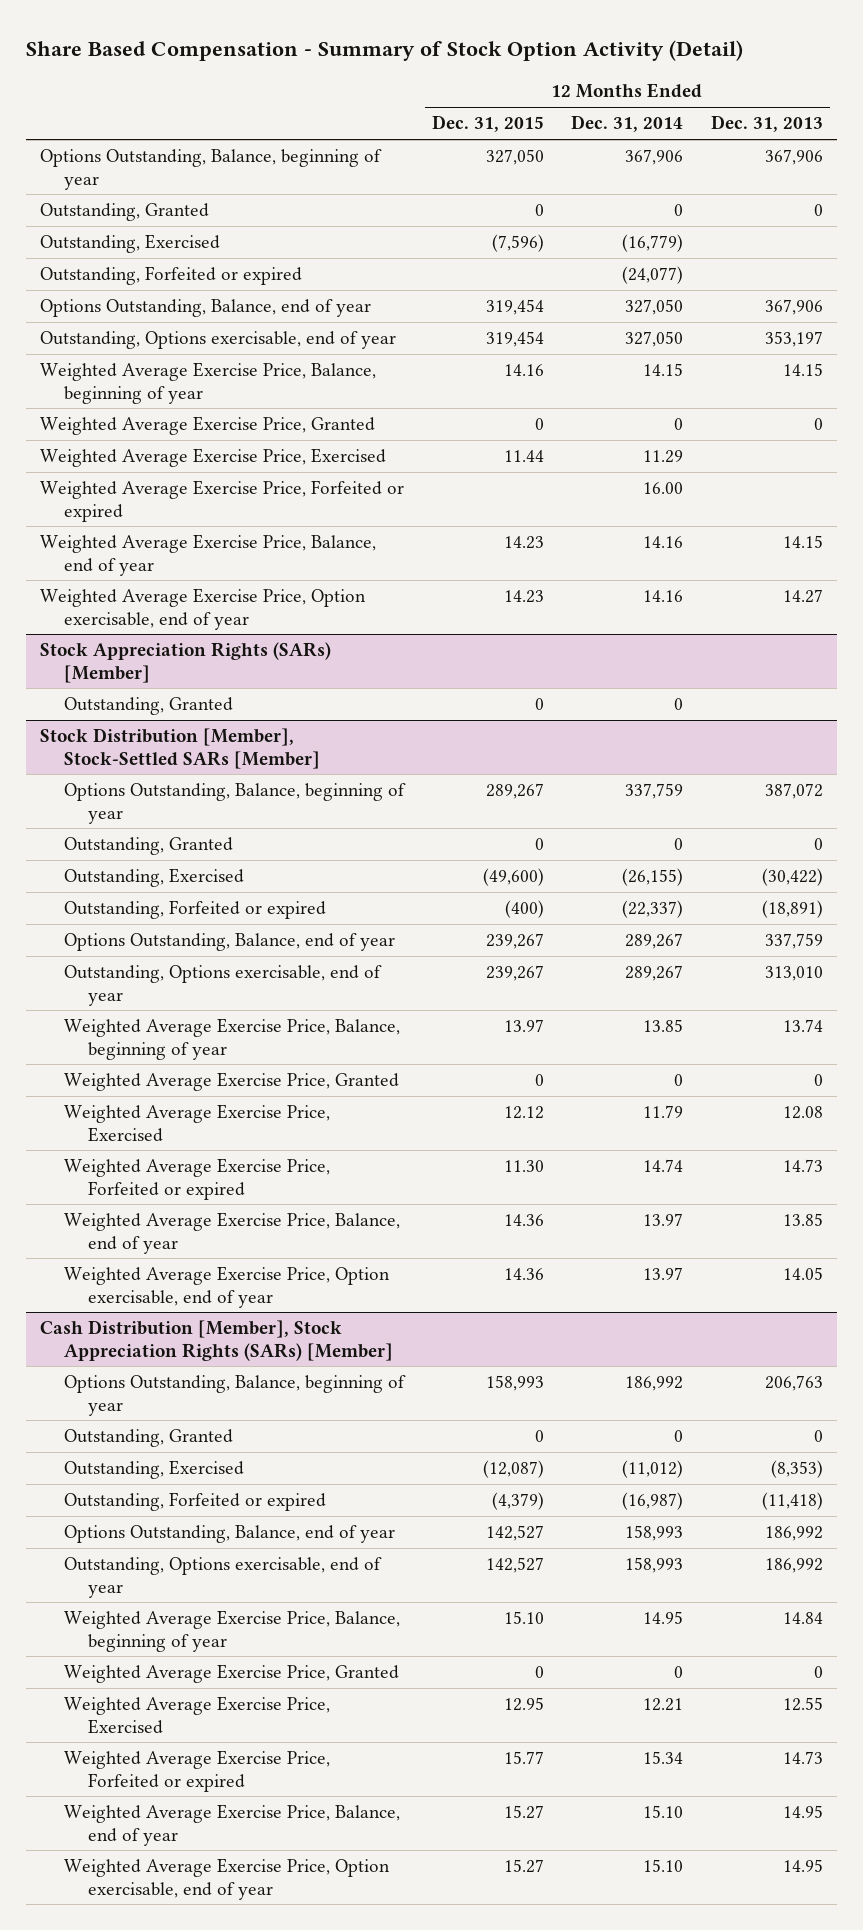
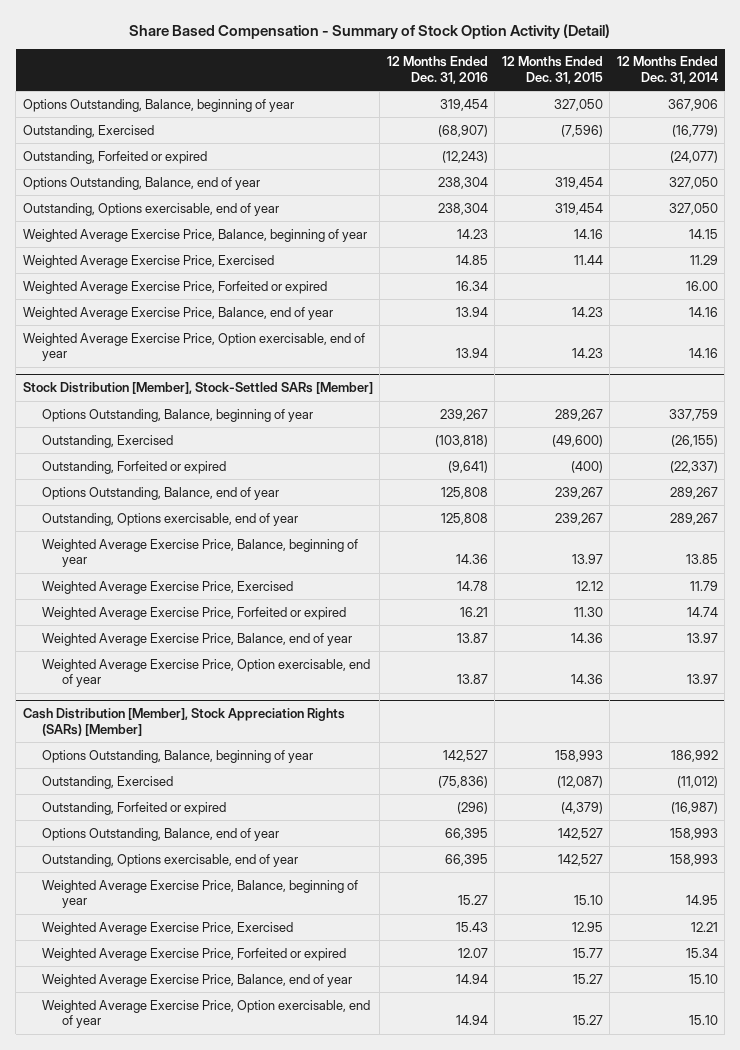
- | 12 Months Ended Dec. 31, 2015 | 12 Months Ended Dec. 31, 2014 | 12 Months Ended Dec. 31, 2013
+ | 12 Months Ended Dec. 31, 2016 | 12 Months Ended Dec. 31, 2015 | 12 Months Ended Dec. 31, 2014
- Outstanding, Granted | 0 | 0 | 0
- Weighted Average Exercise Price, Granted | 0 | 0 | 0
- Stock Appreciation Rights (SARs) [Member]
- Outstanding, Granted | 0 | 0 |
@ Stock Distribution [Member], Stock-Settled SARs [Member]
- Outstanding, Granted | 0 | 0 | 0
- Weighted Average Exercise Price, Granted | 0 | 0 | 0
@ Cash Distribution [Member], Stock Appreciation Rights (SARs) [Member]
- Outstanding, Granted | 0 | 0 | 0
- Weighted Average Exercise Price, Granted | 0 | 0 | 0

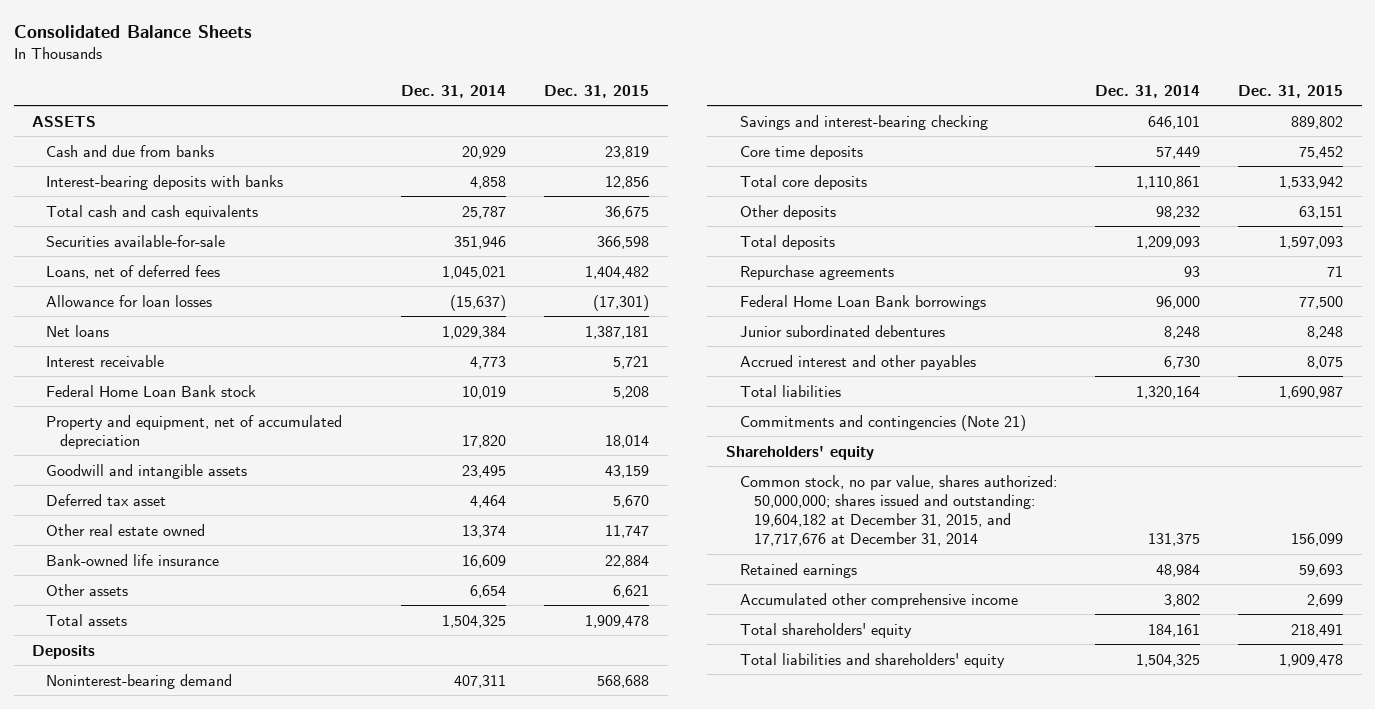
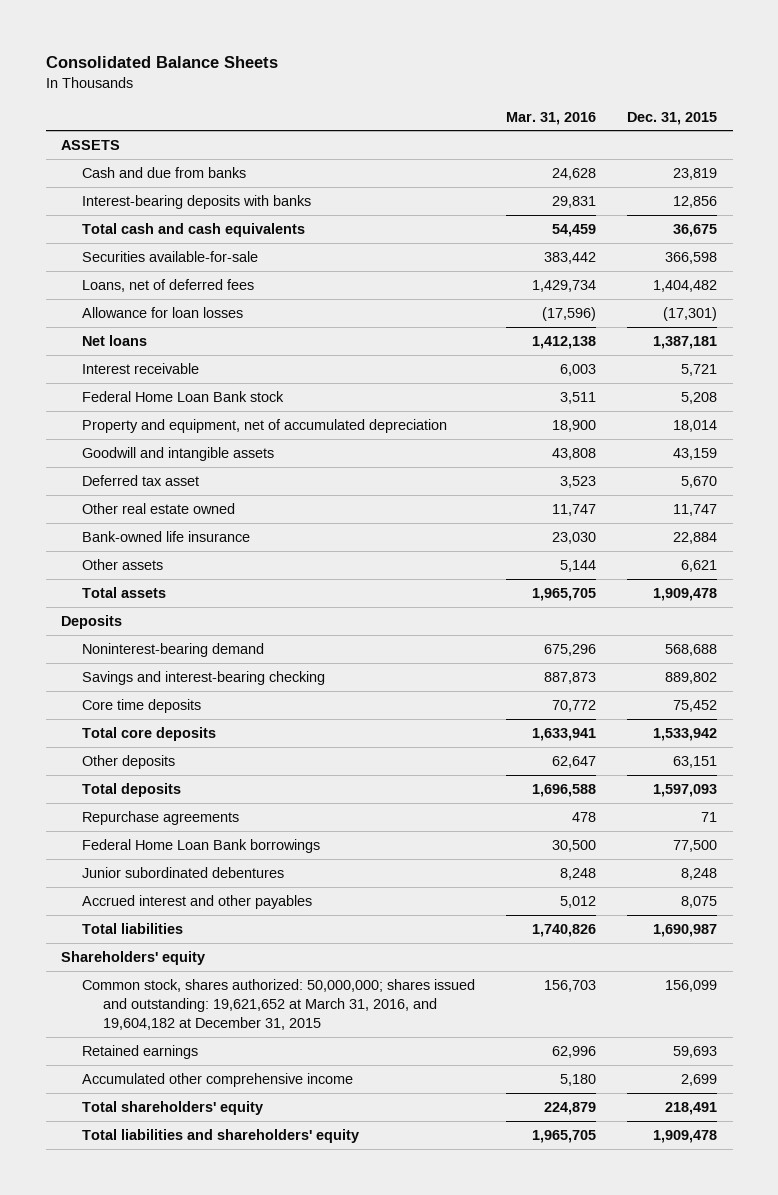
- | Dec. 31, 2014 | Dec. 31, 2015
+ | Mar. 31, 2016 | Dec. 31, 2015
- Commitments and contingencies (Note 21)
- Common stock, no par value, shares authorized: 50,000,000; shares issued and outstanding: 19,604,182 at December 31, 2015, and 17,717,676 at December 31, 2014 | 131,375 | 156,099
+ Common stock, shares authorized: 50,000,000; shares issued and outstanding: 19,621,652 at March 31, 2016, and 19,604,182 at December 31, 2015 | 156,703 | 156,099

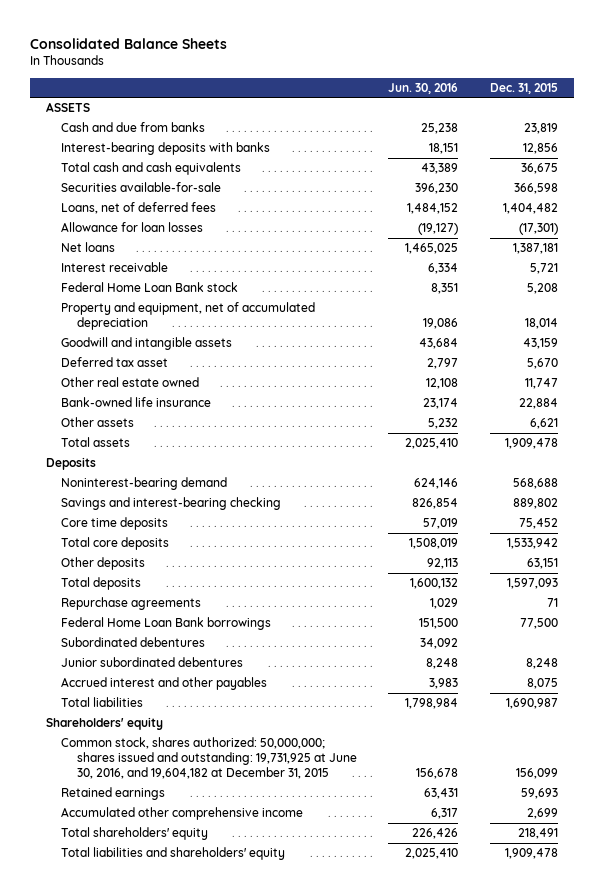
- | Mar. 31, 2016 | Dec. 31, 2015
+ | Jun. 30, 2016 | Dec. 31, 2015
+ Subordinated debentures | 34,092 |
- Common stock, shares authorized: 50,000,000; shares issued and outstanding: 19,621,652 at March 31, 2016, and 19,604,182 at December 31, 2015 | 156,703 | 156,099
+ Common stock, shares authorized: 50,000,000; shares issued and outstanding: 19,731,925 at June 30, 2016, and 19,604,182 at December 31, 2015 | 156,678 | 156,099

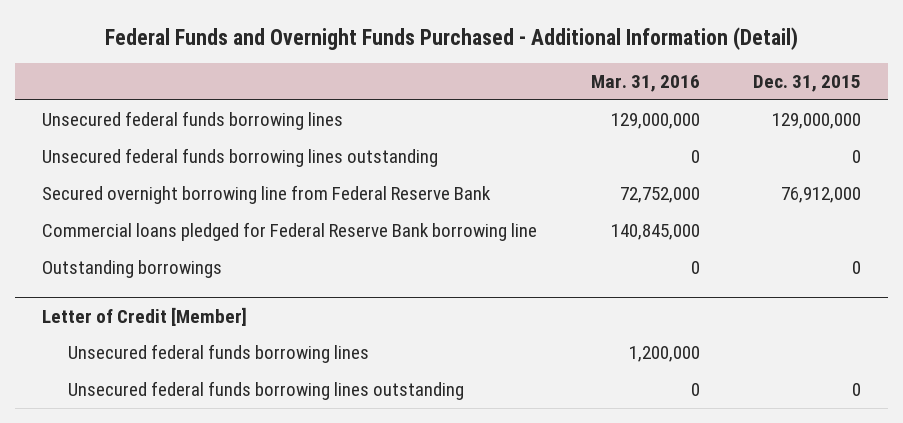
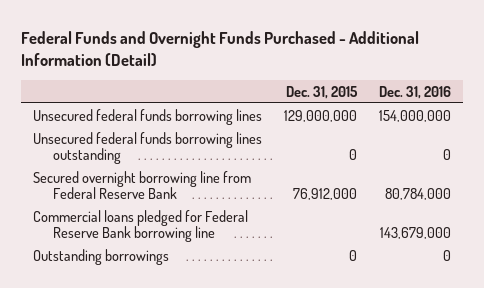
- | Mar. 31, 2016 | Dec. 31, 2015
+ | Dec. 31, 2015 | Dec. 31, 2016
- Letter of Credit [Member]
- Unsecured federal funds borrowing lines | 1,200,000 |
- Unsecured federal funds borrowing lines outstanding | 0 | 0

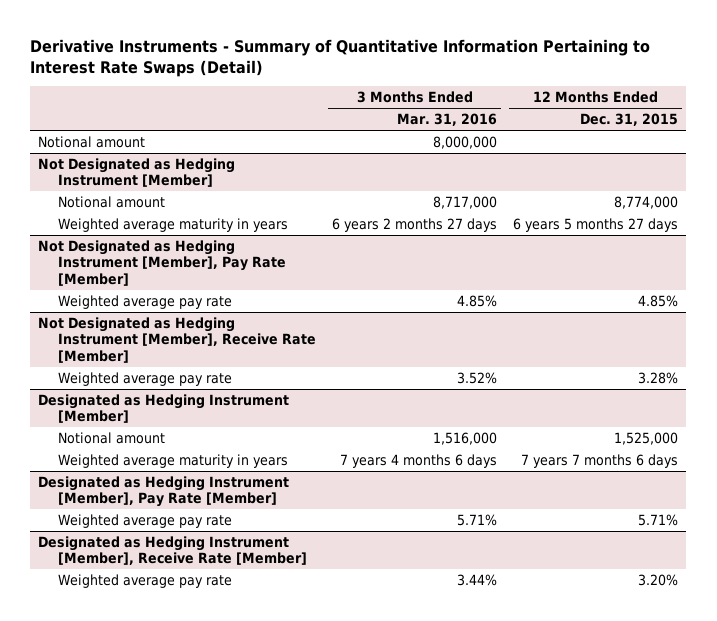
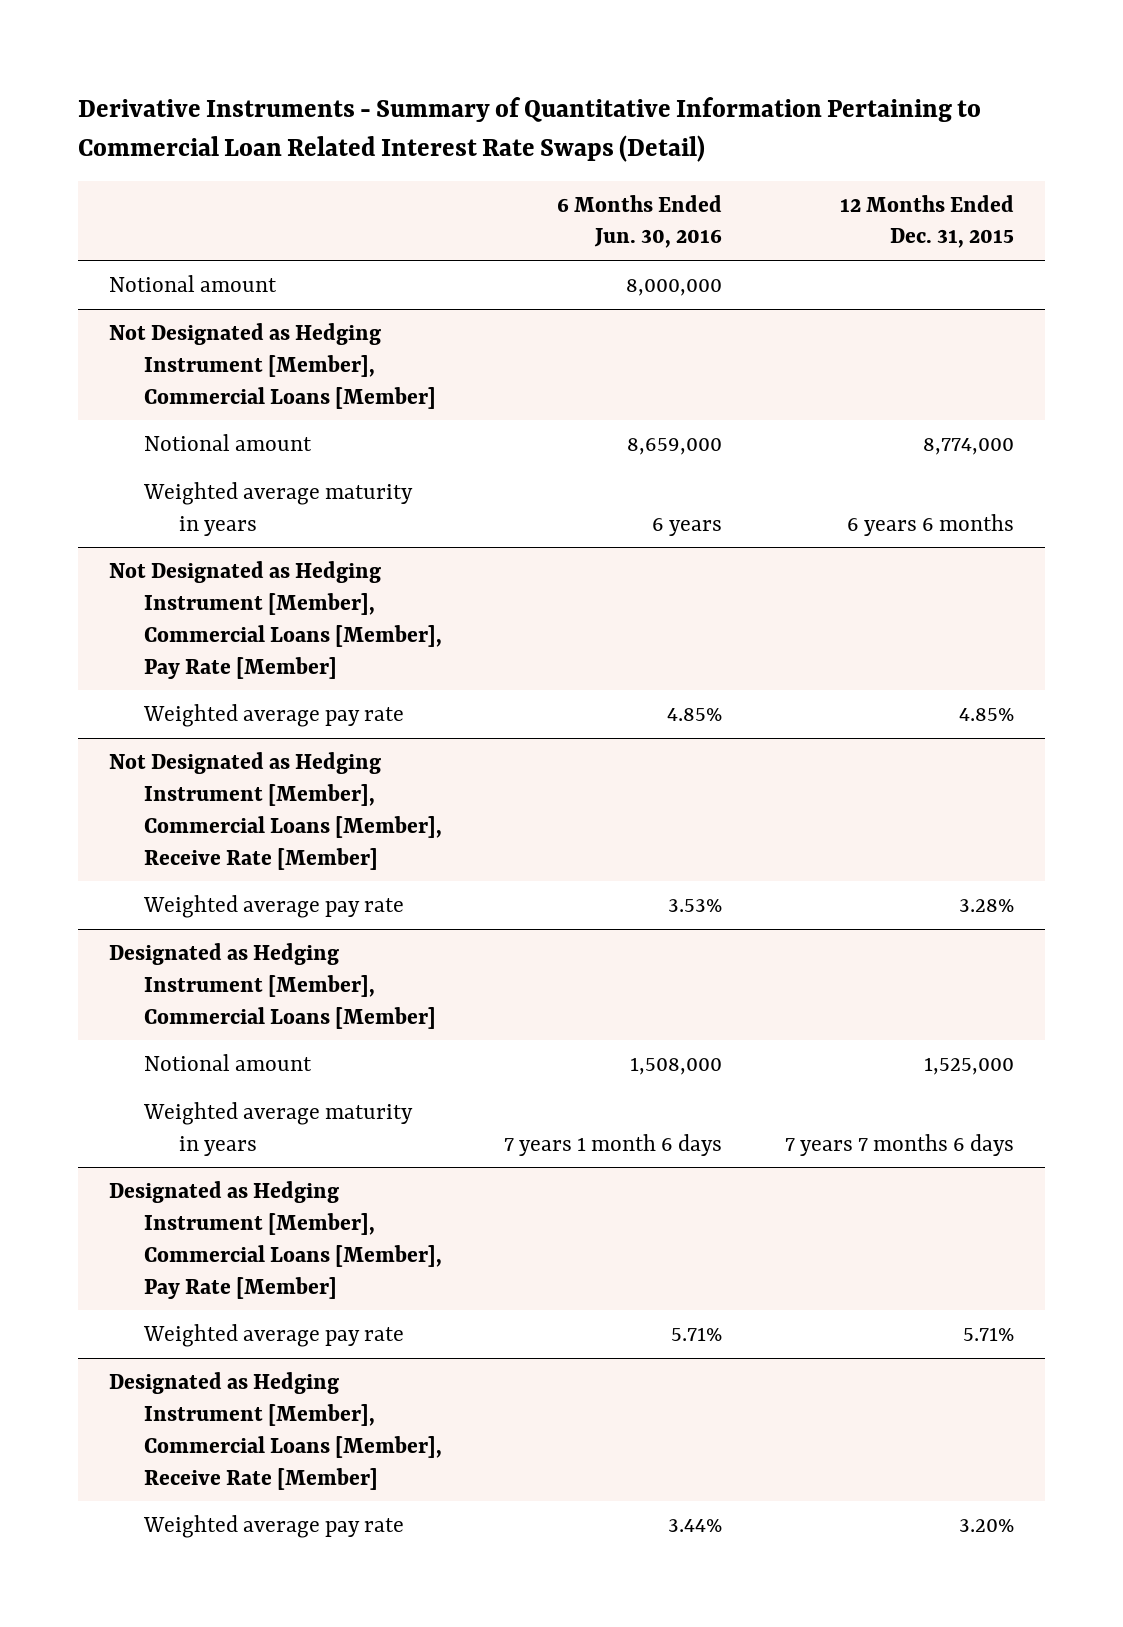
- Derivative Instruments - Summary of Quantitative Information Pertaining to Interest Rate Swaps (Detail)
+ Derivative Instruments - Summary of Quantitative Information Pertaining to Commercial Loan Related Interest Rate Swaps (Detail)
- | 3 Months Ended Mar. 31, 2016 | 12 Months Ended Dec. 31, 2015
+ | 6 Months Ended Jun. 30, 2016 | 12 Months Ended Dec. 31, 2015
- Not Designated as Hedging Instrument [Member]
+ Not Designated as Hedging Instrument [Member], Commercial Loans [Member]
- Weighted average maturity in years | 6 years 2 months 27 days | 6 years 5 months 27 days
- Not Designated as Hedging Instrument [Member], Pay Rate [Member]
+ Weighted average maturity in years | 6 years | 6 years 6 months
+ Not Designated as Hedging Instrument [Member], Commercial Loans [Member], Pay Rate [Member]
- Not Designated as Hedging Instrument [Member], Receive Rate [Member]
+ Not Designated as Hedging Instrument [Member], Commercial Loans [Member], Receive Rate [Member]
- Designated as Hedging Instrument [Member]
+ Designated as Hedging Instrument [Member], Commercial Loans [Member]
- Designated as Hedging Instrument [Member], Pay Rate [Member]
+ Designated as Hedging Instrument [Member], Commercial Loans [Member], Pay Rate [Member]
- Designated as Hedging Instrument [Member], Receive Rate [Member]
+ Designated as Hedging Instrument [Member], Commercial Loans [Member], Receive Rate [Member]

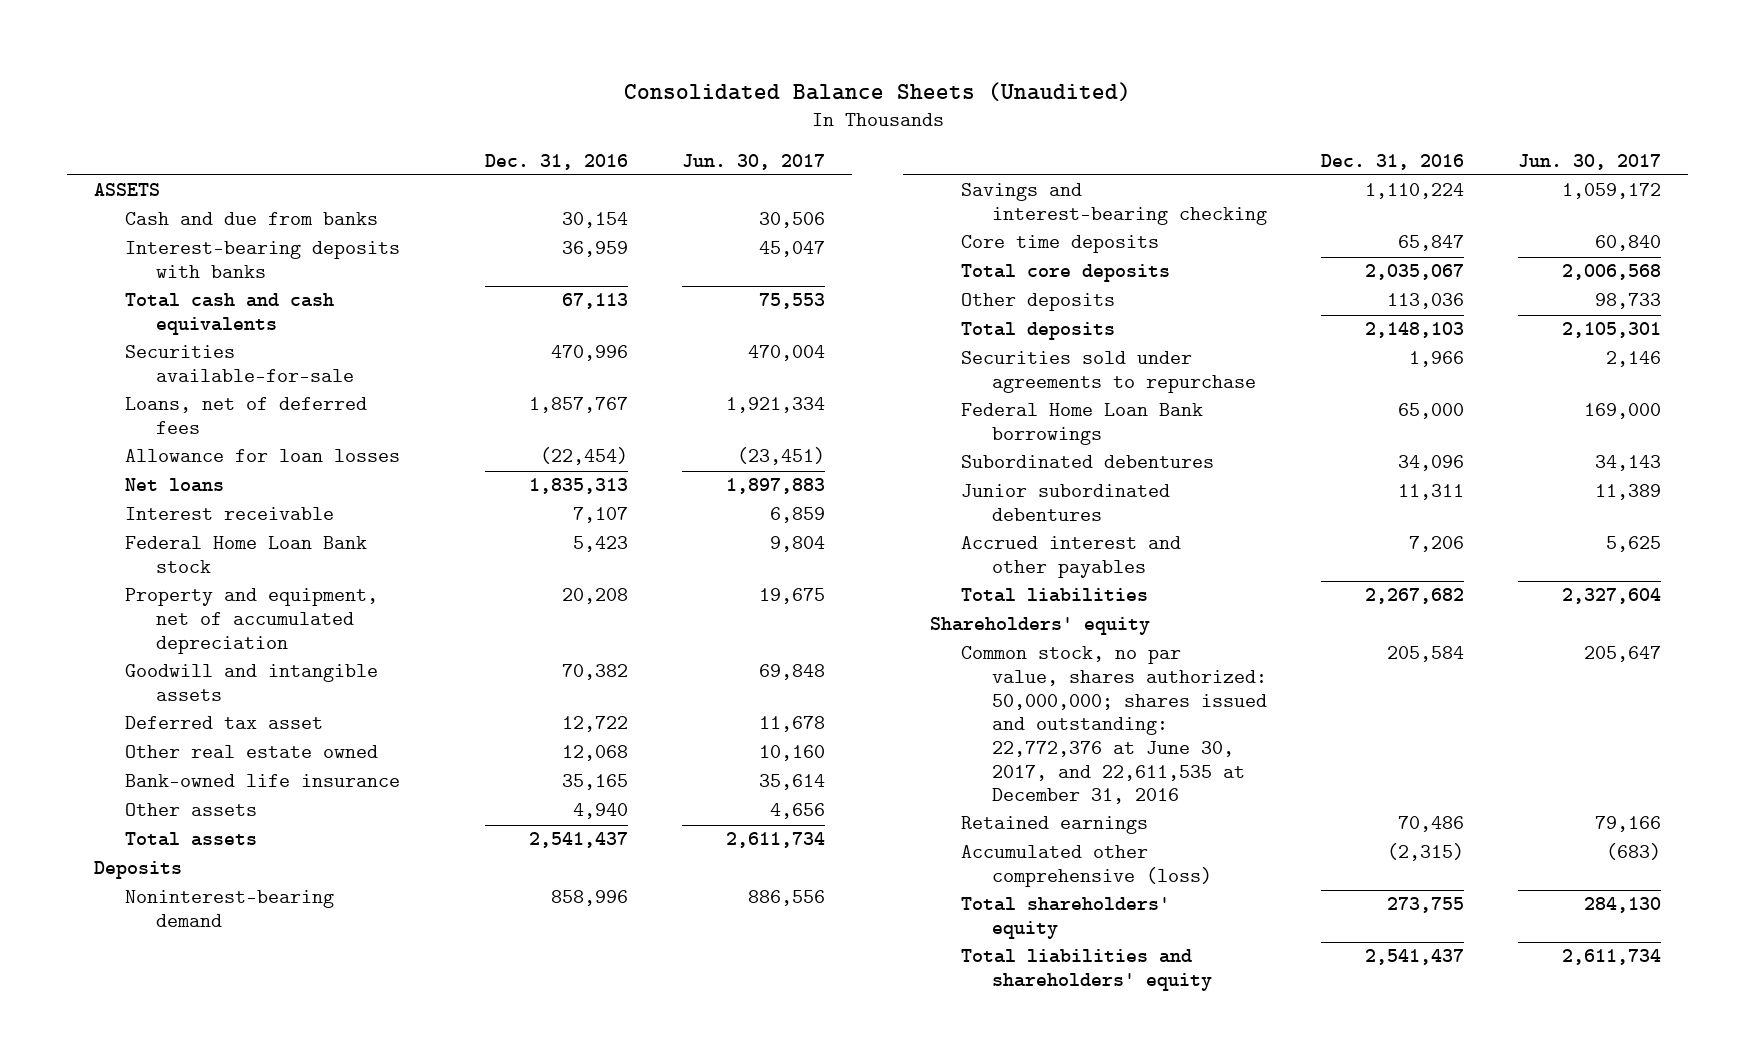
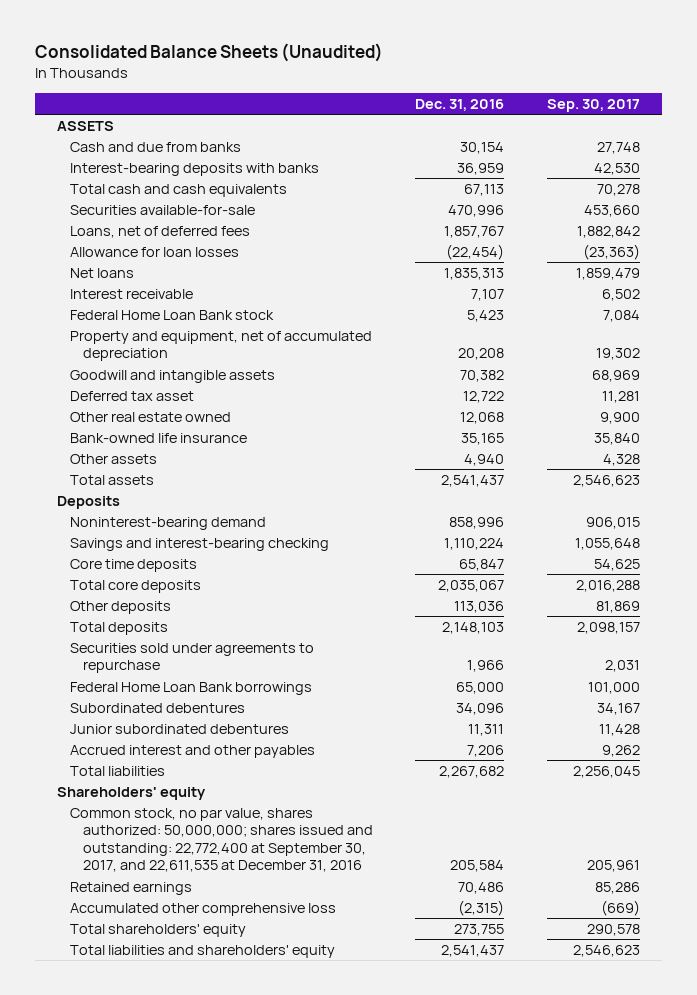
- | Dec. 31, 2016 | Jun. 30, 2017
+ | Dec. 31, 2016 | Sep. 30, 2017
- Common stock, no par value, shares authorized: 50,000,000; shares issued and outstanding: 22,772,376 at June 30, 2017, and 22,611,535 at December 31, 2016 | 205,584 | 205,647
+ Common stock, no par value, shares authorized: 50,000,000; shares issued and outstanding: 22,772,400 at September 30, 2017, and 22,611,535 at December 31, 2016 | 205,584 | 205,961
- Accumulated other comprehensive (loss) | (2,315) | (683)
+ Accumulated other comprehensive loss | (2,315) | (669)

